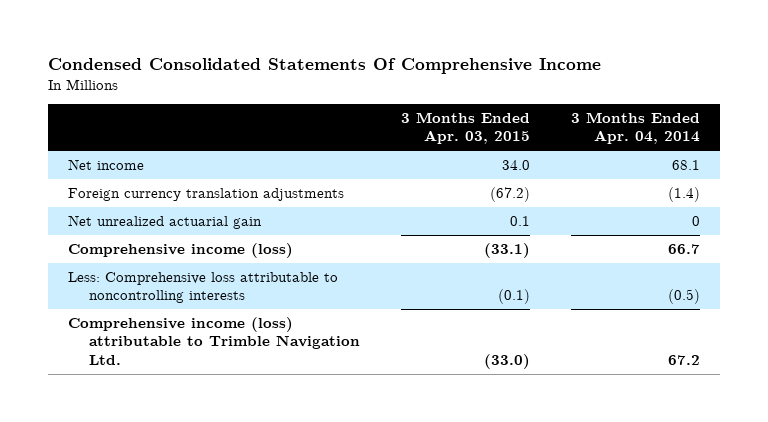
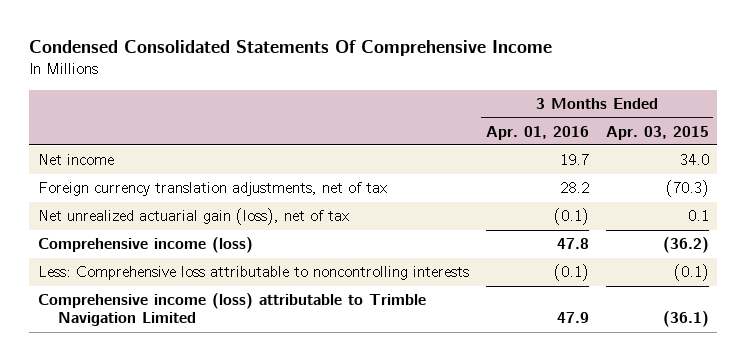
- | 3 Months Ended Apr. 03, 2015 | 3 Months Ended Apr. 04, 2014
+ | 3 Months Ended Apr. 01, 2016 | 3 Months Ended Apr. 03, 2015
- Foreign currency translation adjustments | (67.2) | (1.4)
- Net unrealized actuarial gain | 0.1 | 0
- Comprehensive income (loss) | (33.1) | 66.7
+ Foreign currency translation adjustments, net of tax | 28.2 | (70.3)
+ Net unrealized actuarial gain (loss), net of tax | (0.1) | 0.1
+ Comprehensive income (loss) | 47.8 | (36.2)
- Comprehensive income (loss) attributable to Trimble Navigation Ltd. | (33.0) | 67.2
+ Comprehensive income (loss) attributable to Trimble Navigation Limited | 47.9 | (36.1)

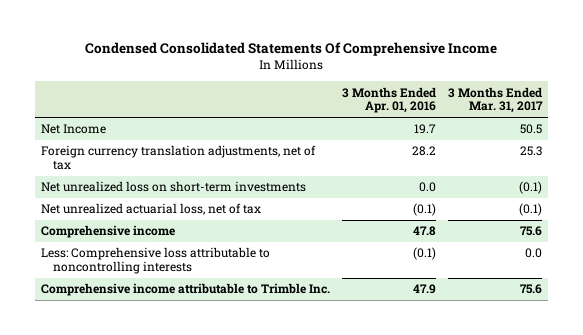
- | 3 Months Ended Apr. 01, 2016 | 3 Months Ended Apr. 03, 2015
+ | 3 Months Ended Apr. 01, 2016 | 3 Months Ended Mar. 31, 2017
- Net income | 19.7 | 34.0
+ Net Income | 19.7 | 50.5
- Net unrealized actuarial gain (loss), net of tax | (0.1) | 0.1
- Comprehensive income (loss) | 47.8 | (36.2)
+ Net unrealized loss on short-term investments | 0.0 | (0.1)
+ Net unrealized actuarial loss, net of tax | (0.1) | (0.1)
+ Comprehensive income | 47.8 | 75.6
- Comprehensive income (loss) attributable to Trimble Navigation Limited | 47.9 | (36.1)
+ Comprehensive income attributable to Trimble Inc. | 47.9 | 75.6

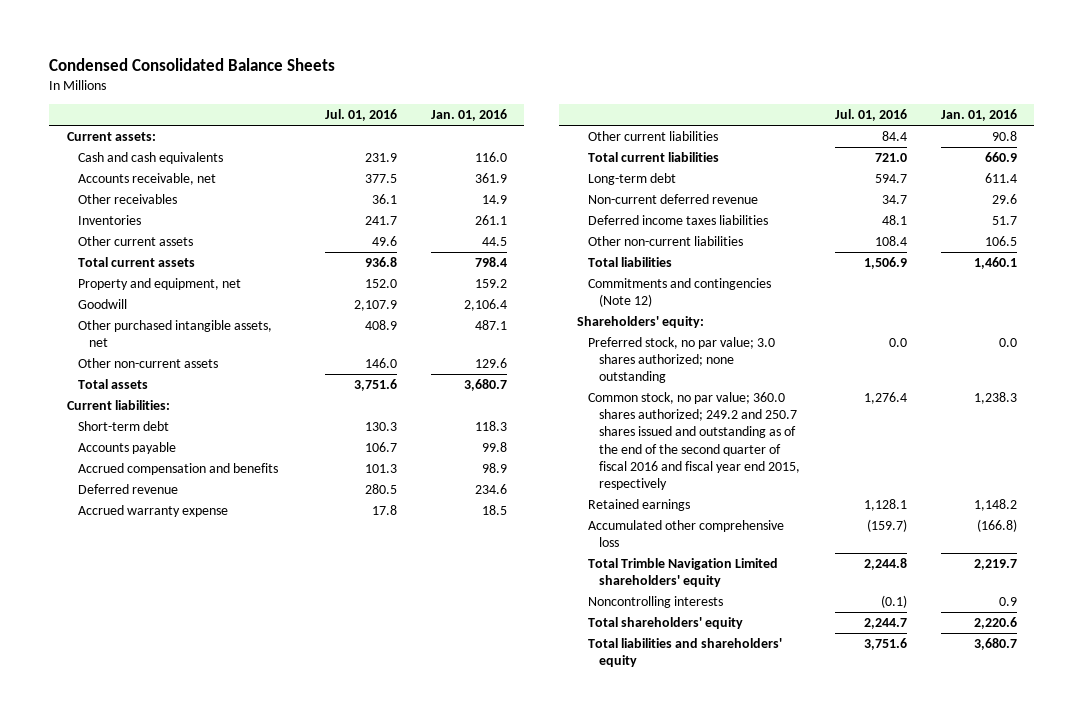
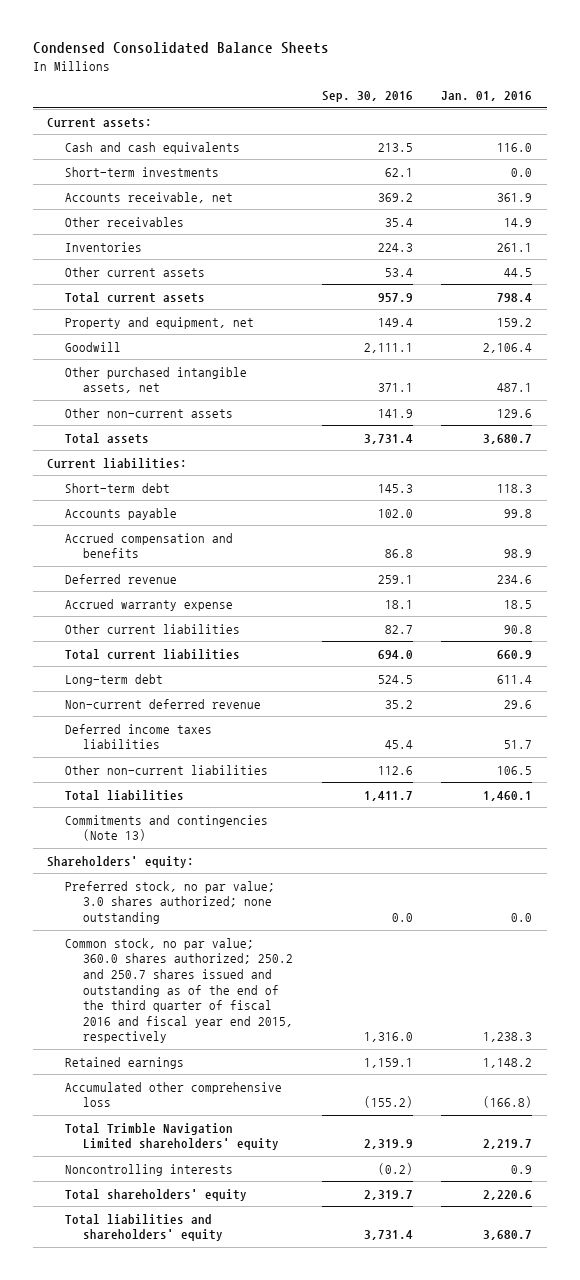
- | Jul. 01, 2016 | Jan. 01, 2016
+ | Sep. 30, 2016 | Jan. 01, 2016
+ Short-term investments | 62.1 | 0.0
- Commitments and contingencies (Note 12)
+ Commitments and contingencies (Note 13)
- Common stock, no par value; 360.0 shares authorized; 249.2 and 250.7 shares issued and outstanding as of the end of the second quarter of fiscal 2016 and fiscal year end 2015, respectively | 1,276.4 | 1,238.3
+ Common stock, no par value; 360.0 shares authorized; 250.2 and 250.7 shares issued and outstanding as of the end of the third quarter of fiscal 2016 and fiscal year end 2015, respectively | 1,316.0 | 1,238.3

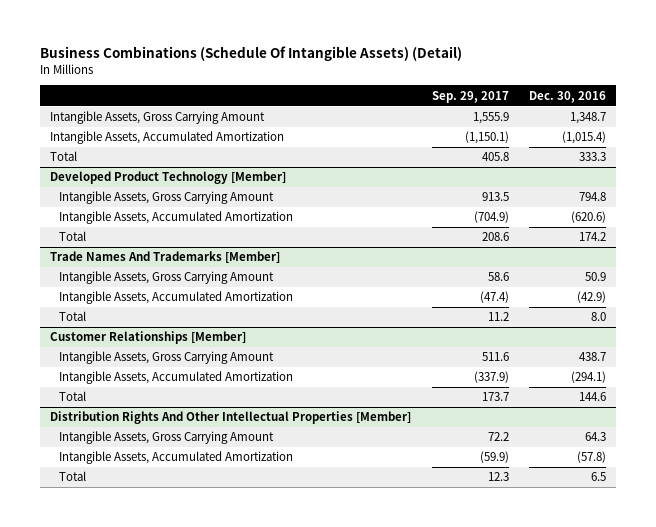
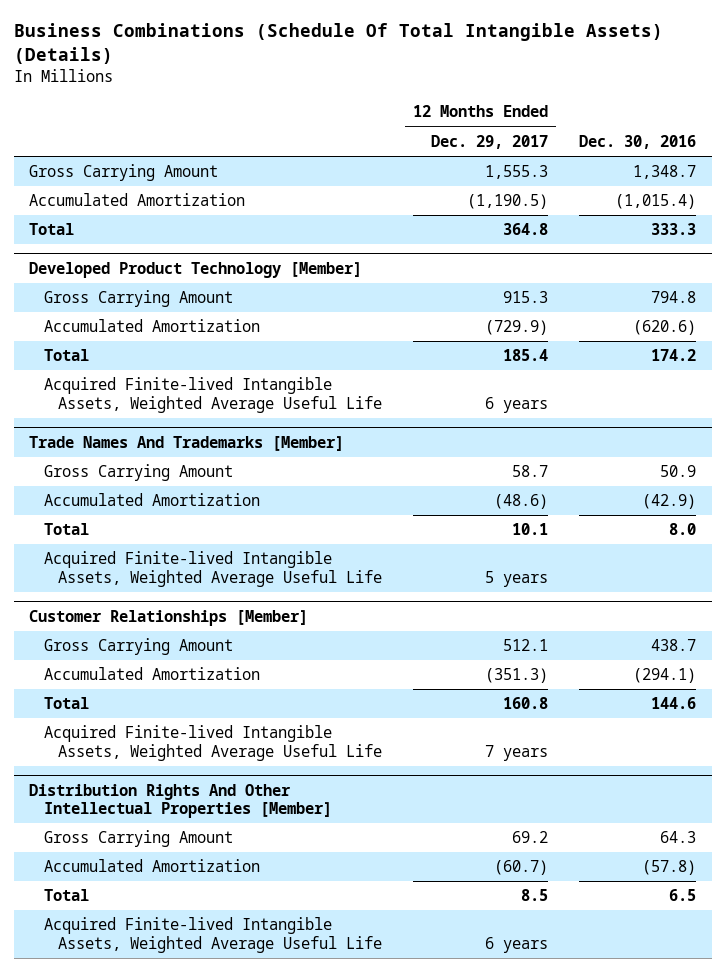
- Business Combinations (Schedule Of Intangible Assets) (Detail)
+ Business Combinations (Schedule Of Total Intangible Assets) (Details)
- | Sep. 29, 2017 | Dec. 30, 2016
+ | 12 Months Ended Dec. 29, 2017 | Dec. 30, 2016
- Intangible Assets, Gross Carrying Amount | 1,555.9 | 1,348.7
- Intangible Assets, Accumulated Amortization | (1,150.1) | (1,015.4)
+ Gross Carrying Amount | 1,555.3 | 1,348.7
+ Accumulated Amortization | (1,190.5) | (1,015.4)
@ Developed Product Technology [Member]
- Intangible Assets, Gross Carrying Amount | 913.5 | 794.8
- Intangible Assets, Accumulated Amortization | (704.9) | (620.6)
+ Gross Carrying Amount | 915.3 | 794.8
+ Accumulated Amortization | (729.9) | (620.6)
+ Acquired Finite-lived Intangible Assets, Weighted Average Useful Life | 6 years |
@ Trade Names And Trademarks [Member]
- Intangible Assets, Gross Carrying Amount | 58.6 | 50.9
- Intangible Assets, Accumulated Amortization | (47.4) | (42.9)
+ Gross Carrying Amount | 58.7 | 50.9
+ Accumulated Amortization | (48.6) | (42.9)
+ Acquired Finite-lived Intangible Assets, Weighted Average Useful Life | 5 years |
@ Customer Relationships [Member]
- Intangible Assets, Gross Carrying Amount | 511.6 | 438.7
- Intangible Assets, Accumulated Amortization | (337.9) | (294.1)
+ Gross Carrying Amount | 512.1 | 438.7
+ Accumulated Amortization | (351.3) | (294.1)
+ Acquired Finite-lived Intangible Assets, Weighted Average Useful Life | 7 years |
@ Distribution Rights And Other Intellectual Properties [Member]
- Intangible Assets, Gross Carrying Amount | 72.2 | 64.3
- Intangible Assets, Accumulated Amortization | (59.9) | (57.8)
+ Gross Carrying Amount | 69.2 | 64.3
+ Accumulated Amortization | (60.7) | (57.8)
+ Acquired Finite-lived Intangible Assets, Weighted Average Useful Life | 6 years |

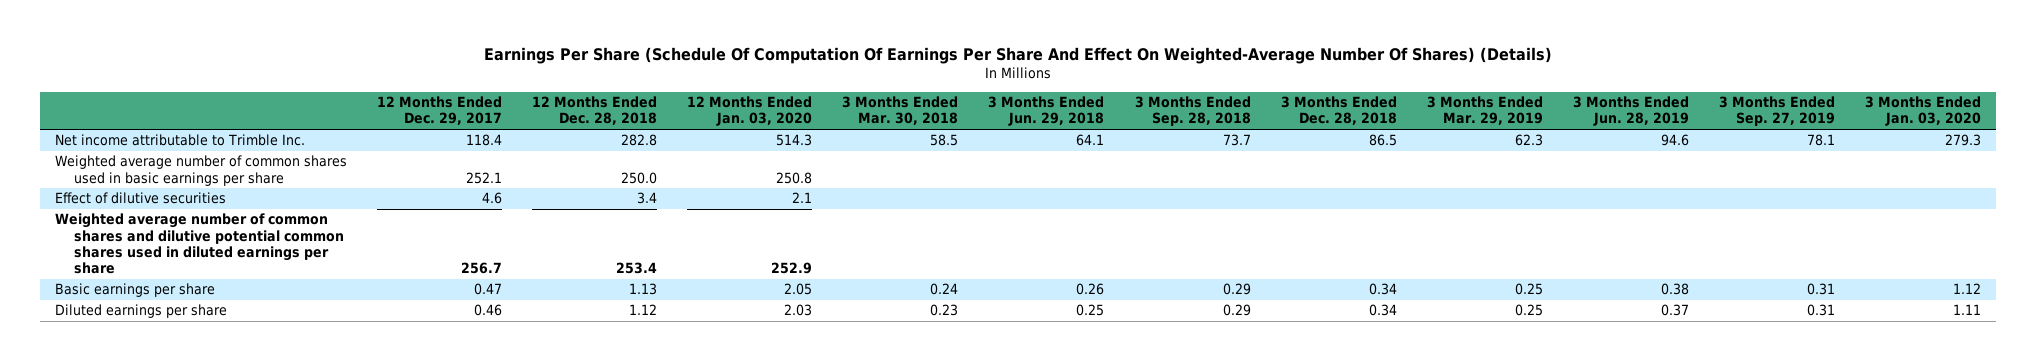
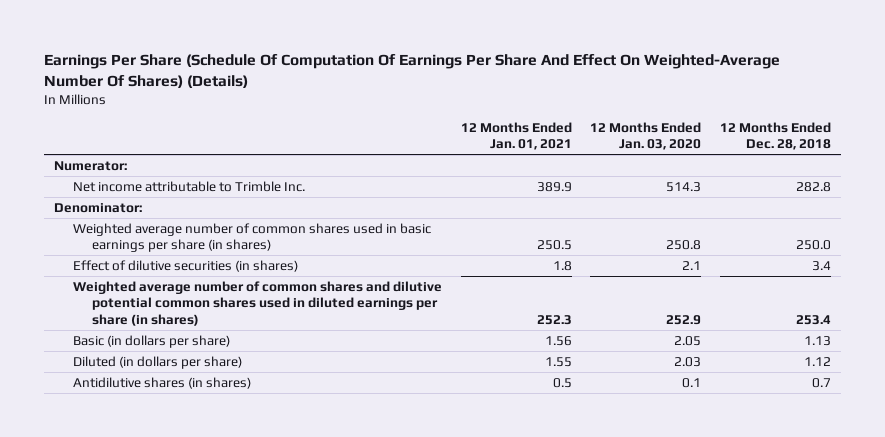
- | 12 Months Ended Dec. 29, 2017 | 12 Months Ended Dec. 28, 2018 | 12 Months Ended Jan. 03, 2020 | 3 Months Ended Mar. 30, 2018 | 3 Months Ended Jun. 29, 2018 | 3 Months Ended Sep. 28, 2018 | 3 Months Ended Dec. 28, 2018 | 3 Months Ended Mar. 29, 2019 | 3 Months Ended Jun. 28, 2019 | 3 Months Ended Sep. 27, 2019 | 3 Months Ended Jan. 03, 2020
+ | 12 Months Ended Jan. 01, 2021 | 12 Months Ended Jan. 03, 2020 | 12 Months Ended Dec. 28, 2018
+ Numerator:
- Weighted average number of common shares used in basic earnings per share | 252.1 | 250.0 | 250.8 | | | | | | | |
- Effect of dilutive securities | 4.6 | 3.4 | 2.1 | | | | | | | |
- Weighted average number of common shares and dilutive potential common shares used in diluted earnings per share | 256.7 | 253.4 | 252.9 | | | | | | | |
- Basic earnings per share | 0.47 | 1.13 | 2.05 | 0.24 | 0.26 | 0.29 | 0.34 | 0.25 | 0.38 | 0.31 | 1.12
- Diluted earnings per share | 0.46 | 1.12 | 2.03 | 0.23 | 0.25 | 0.29 | 0.34 | 0.25 | 0.37 | 0.31 | 1.11
+ Denominator:
+ Weighted average number of common shares used in basic earnings per share (in shares) | 250.5 | 250.8 | 250.0
+ Effect of dilutive securities (in shares) | 1.8 | 2.1 | 3.4
+ Weighted average number of common shares and dilutive potential common shares used in diluted earnings per share (in shares) | 252.3 | 252.9 | 253.4
+ Basic (in dollars per share) | 1.56 | 2.05 | 1.13
+ Diluted (in dollars per share) | 1.55 | 2.03 | 1.12
+ Antidilutive shares (in shares) | 0.5 | 0.1 | 0.7

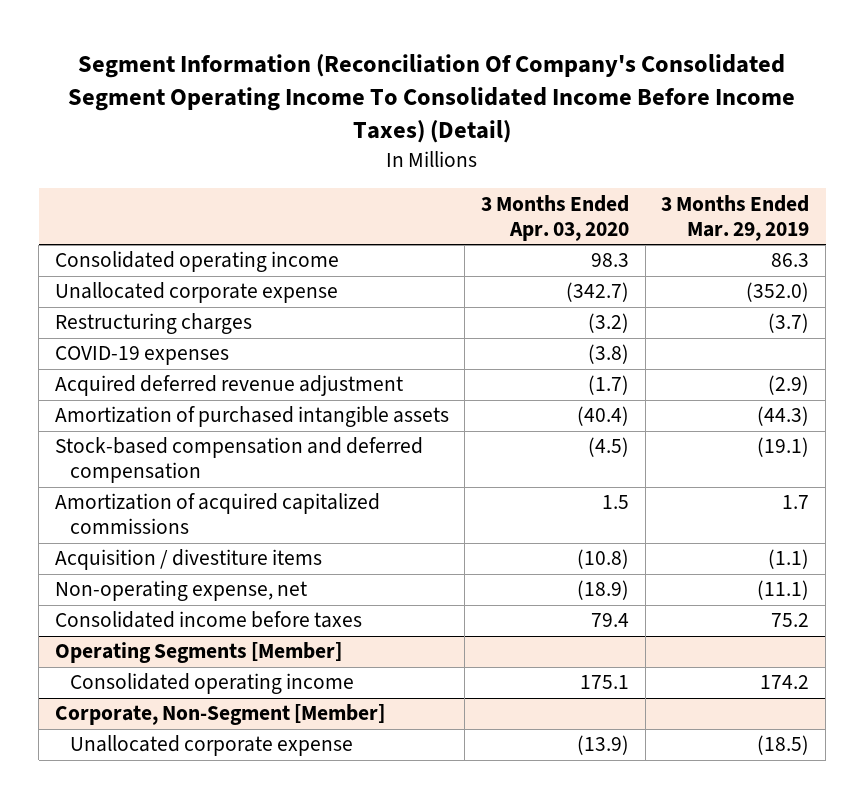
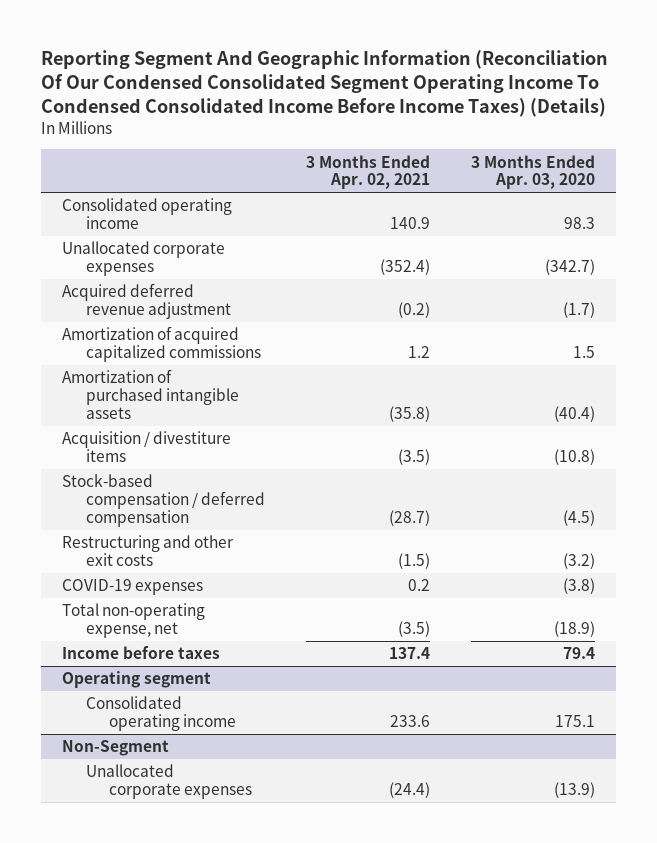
- Segment Information (Reconciliation Of Company's Consolidated Segment Operating Income To Consolidated Income Before Income Taxes) (Detail)
+ Reporting Segment And Geographic Information (Reconciliation Of Our Condensed Consolidated Segment Operating Income To Condensed Consolidated Income Before Income Taxes) (Details)
- | 3 Months Ended Apr. 03, 2020 | 3 Months Ended Mar. 29, 2019
+ | 3 Months Ended Apr. 02, 2021 | 3 Months Ended Apr. 03, 2020
- Unallocated corporate expense | (342.7) | (352.0)
- Restructuring charges | (3.2) | (3.7)
+ Unallocated corporate expenses | (352.4) | (342.7)
- Stock-based compensation and deferred compensation | (4.5) | (19.1)
moved down: Amortization of purchased intangible assets | (35.8) | (40.4)
- Non-operating expense, net | (18.9) | (11.1)
- Consolidated income before taxes | 79.4 | 75.2
- Operating Segments [Member]
+ Stock-based compensation / deferred compensation | (28.7) | (4.5)
+ Restructuring and other exit costs | (1.5) | (3.2)
moved down: COVID-19 expenses | 0.2 | (3.8)
+ Total non-operating expense, net | (3.5) | (18.9)
+ Income before taxes | 137.4 | 79.4
+ Operating segment
- Corporate, Non-Segment [Member]
- Unallocated corporate expense | (13.9) | (18.5)
+ Non-Segment
+ Unallocated corporate expenses | (24.4) | (13.9)

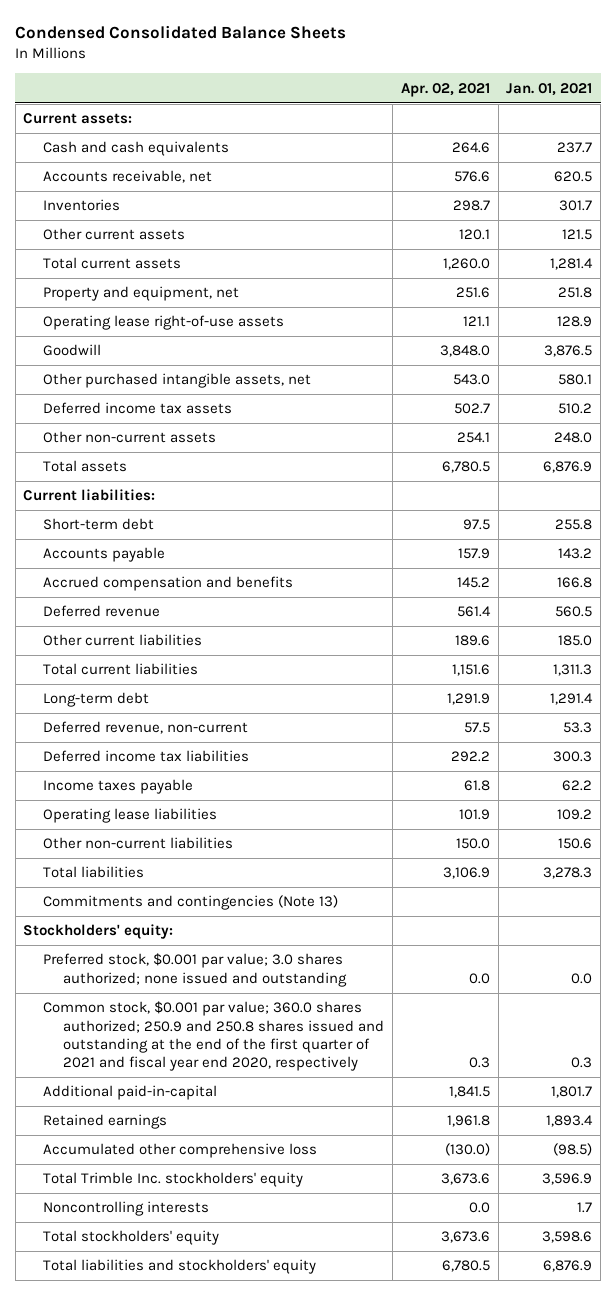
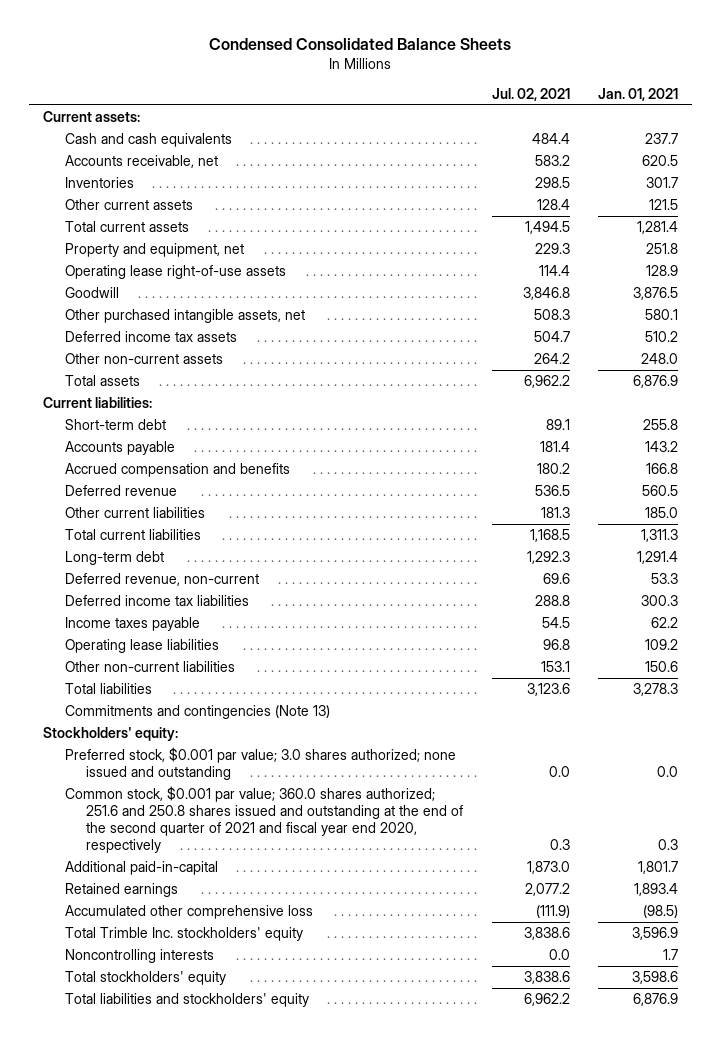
- | Apr. 02, 2021 | Jan. 01, 2021
+ | Jul. 02, 2021 | Jan. 01, 2021
- Common stock, $0.001 par value; 360.0 shares authorized; 250.9 and 250.8 shares issued and outstanding at the end of the first quarter of 2021 and fiscal year end 2020, respectively | 0.3 | 0.3
+ Common stock, $0.001 par value; 360.0 shares authorized; 251.6 and 250.8 shares issued and outstanding at the end of the second quarter of 2021 and fiscal year end 2020, respectively | 0.3 | 0.3

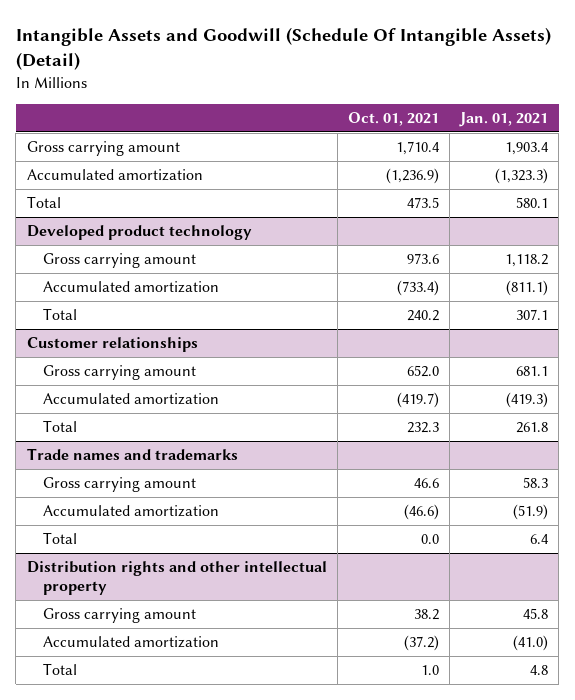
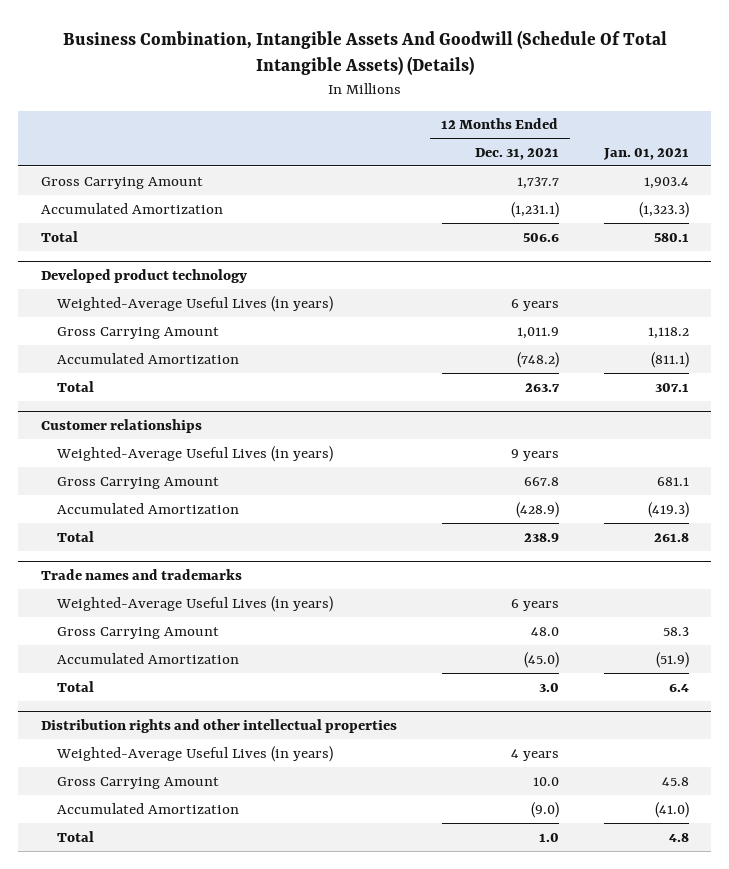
- Intangible Assets and Goodwill (Schedule Of Intangible Assets) (Detail)
+ Business Combination, Intangible Assets And Goodwill (Schedule Of Total Intangible Assets) (Details)
- | Oct. 01, 2021 | Jan. 01, 2021
+ | 12 Months Ended Dec. 31, 2021 | Jan. 01, 2021
- Gross carrying amount | 1,710.4 | 1,903.4
- Accumulated amortization | (1,236.9) | (1,323.3)
+ Gross Carrying Amount | 1,737.7 | 1,903.4
+ Accumulated Amortization | (1,231.1) | (1,323.3)
@ Developed product technology
- Gross carrying amount | 973.6 | 1,118.2
- Accumulated amortization | (733.4) | (811.1)
+ Weighted-Average Useful Lives (in years) | 6 years |
+ Gross Carrying Amount | 1,011.9 | 1,118.2
+ Accumulated Amortization | (748.2) | (811.1)
@ Customer relationships
- Gross carrying amount | 652.0 | 681.1
- Accumulated amortization | (419.7) | (419.3)
+ Weighted-Average Useful Lives (in years) | 9 years |
+ Gross Carrying Amount | 667.8 | 681.1
+ Accumulated Amortization | (428.9) | (419.3)
@ Trade names and trademarks
- Gross carrying amount | 46.6 | 58.3
- Accumulated amortization | (46.6) | (51.9)
+ Weighted-Average Useful Lives (in years) | 6 years |
+ Gross Carrying Amount | 48.0 | 58.3
+ Accumulated Amortization | (45.0) | (51.9)
- Distribution rights and other intellectual property
- Gross carrying amount | 38.2 | 45.8
- Accumulated amortization | (37.2) | (41.0)
+ Distribution rights and other intellectual properties
+ Weighted-Average Useful Lives (in years) | 4 years |
+ Gross Carrying Amount | 10.0 | 45.8
+ Accumulated Amortization | (9.0) | (41.0)

